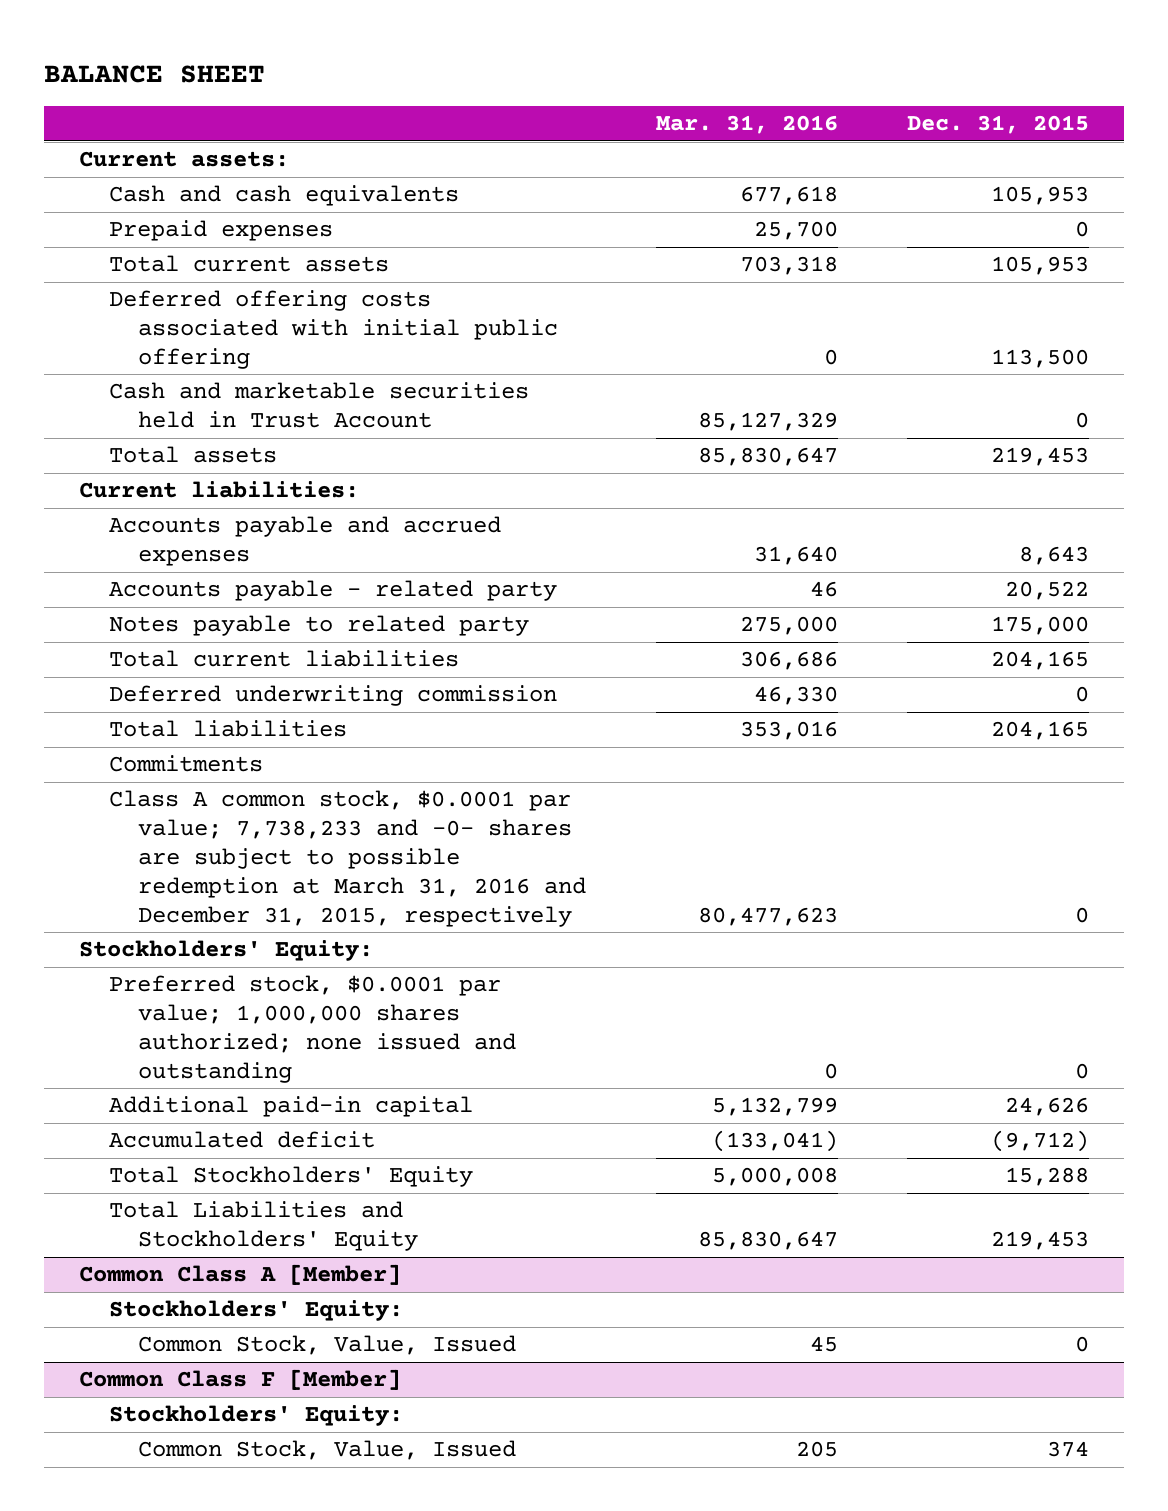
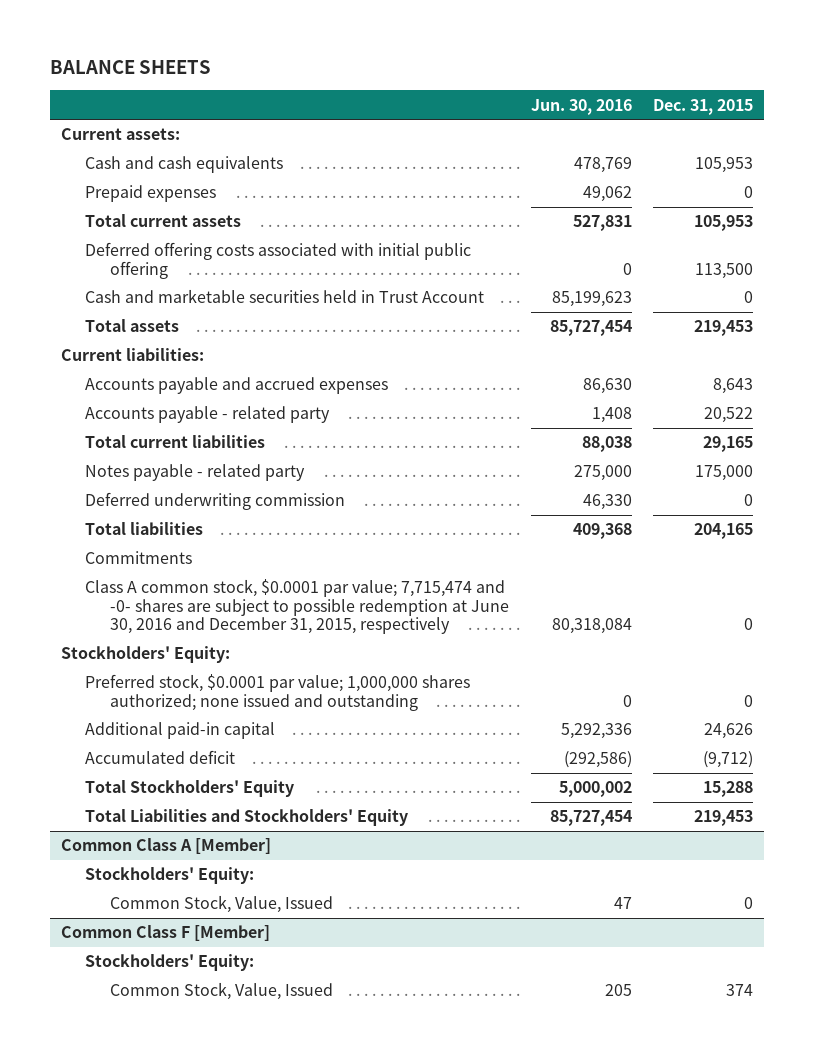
- BALANCE SHEET
+ BALANCE SHEETS
- | Mar. 31, 2016 | Dec. 31, 2015
+ | Jun. 30, 2016 | Dec. 31, 2015
- Notes payable to related party | 275,000 | 175,000
- Total current liabilities | 306,686 | 204,165
+ Total current liabilities | 88,038 | 29,165
+ Notes payable - related party | 275,000 | 175,000
- Class A common stock, $0.0001 par value; 7,738,233 and -0- shares are subject to possible redemption at March 31, 2016 and December 31, 2015, respectively | 80,477,623 | 0
+ Class A common stock, $0.0001 par value; 7,715,474 and -0- shares are subject to possible redemption at June 30, 2016 and December 31, 2015, respectively | 80,318,084 | 0

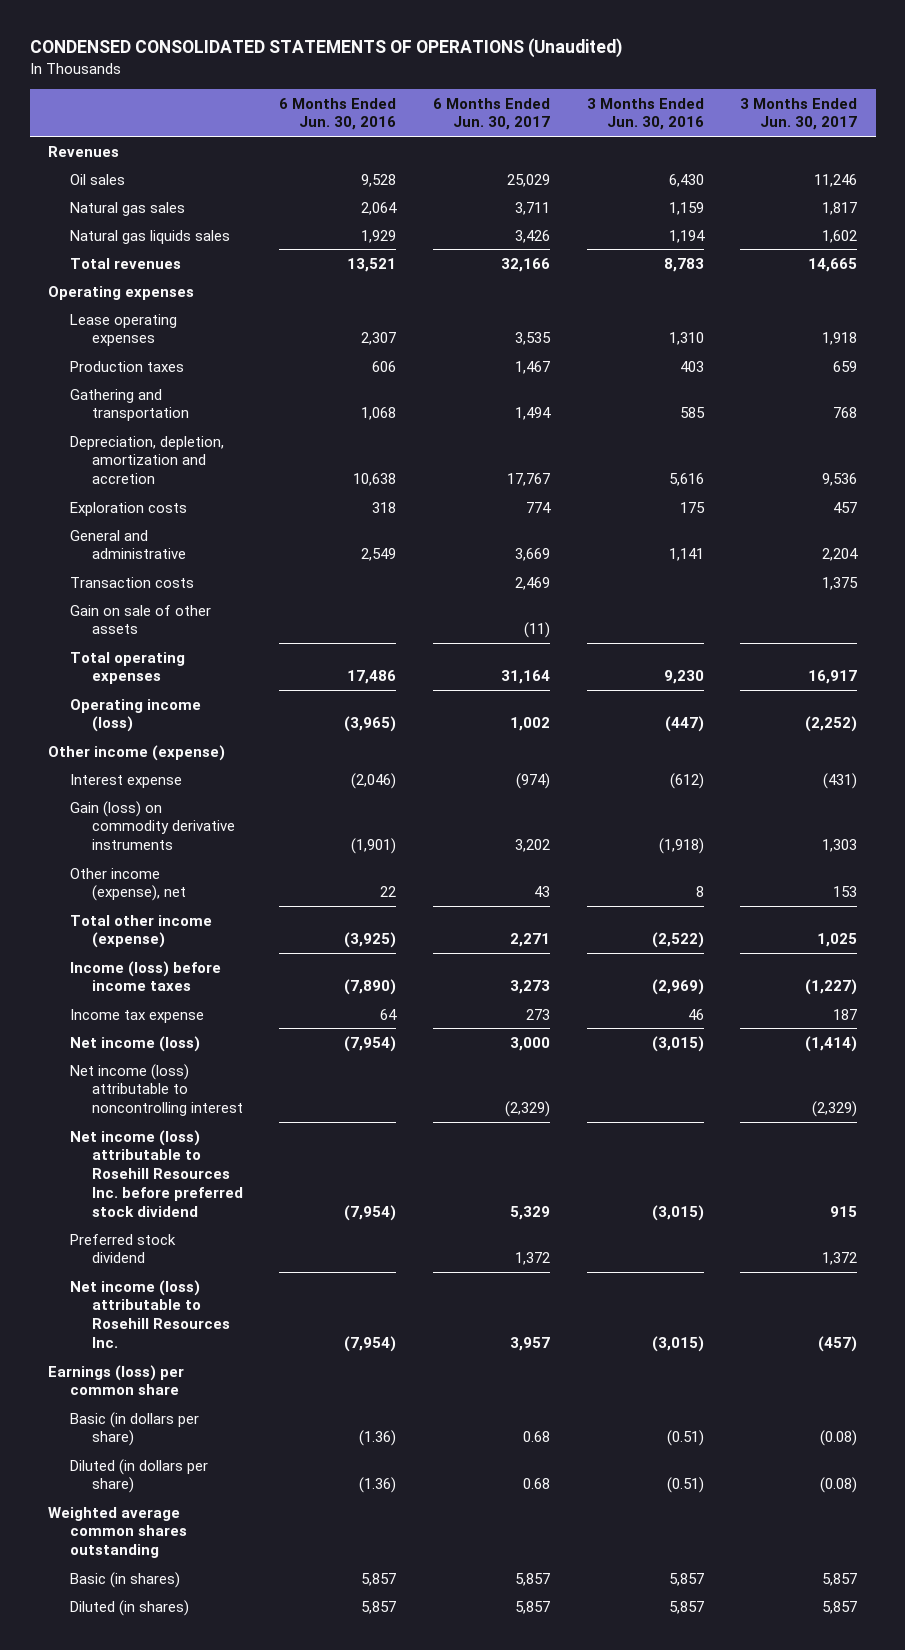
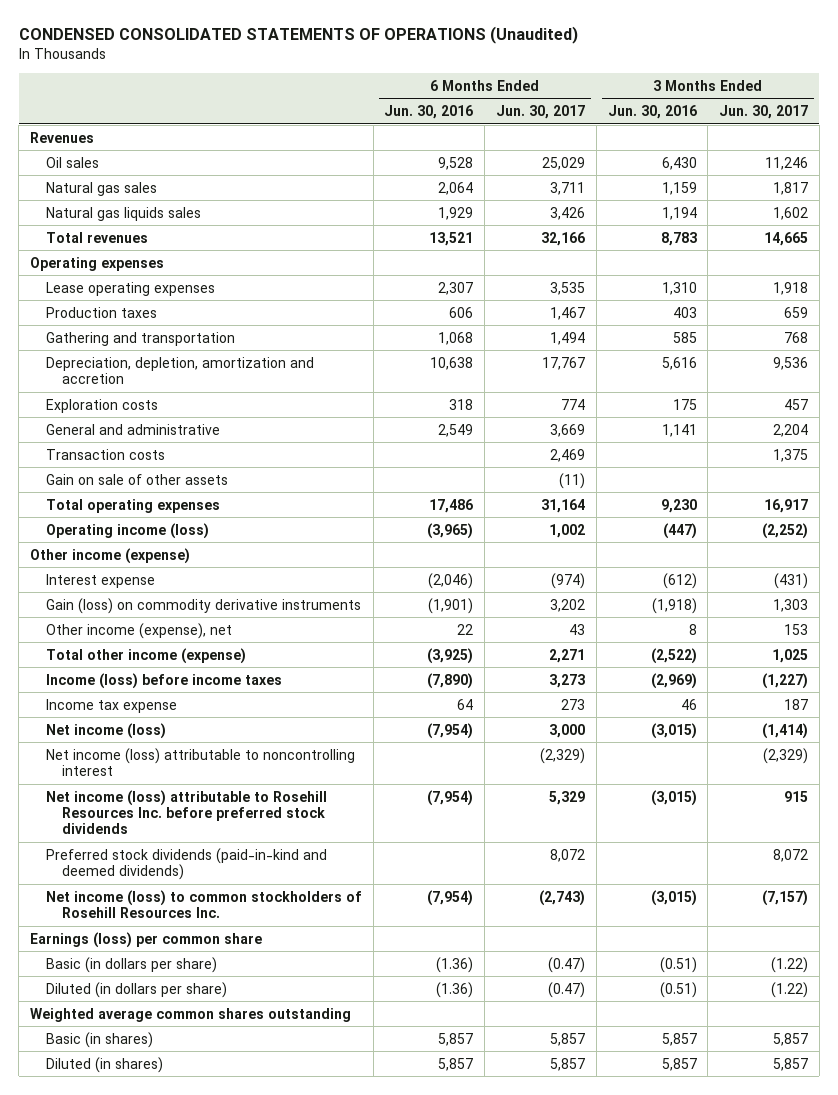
- Net income (loss) attributable to Rosehill Resources Inc. before preferred stock dividend | (7,954) | 5,329 | (3,015) | 915
- Preferred stock dividend | | 1,372 | | 1,372
- Net income (loss) attributable to Rosehill Resources Inc. | (7,954) | 3,957 | (3,015) | (457)
+ Net income (loss) attributable to Rosehill Resources Inc. before preferred stock dividends | (7,954) | 5,329 | (3,015) | 915
+ Preferred stock dividends (paid-in-kind and deemed dividends) | | 8,072 | | 8,072
+ Net income (loss) to common stockholders of Rosehill Resources Inc. | (7,954) | (2,743) | (3,015) | (7,157)
- Basic (in dollars per share) | (1.36) | 0.68 | (0.51) | (0.08)
- Diluted (in dollars per share) | (1.36) | 0.68 | (0.51) | (0.08)
+ Basic (in dollars per share) | (1.36) | (0.47) | (0.51) | (1.22)
+ Diluted (in dollars per share) | (1.36) | (0.47) | (0.51) | (1.22)

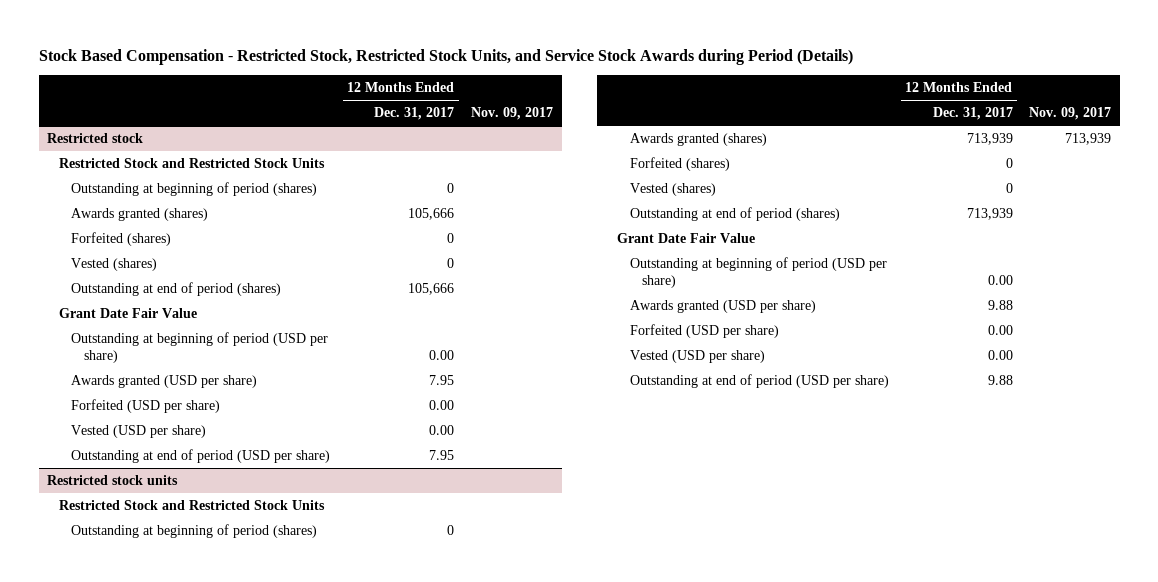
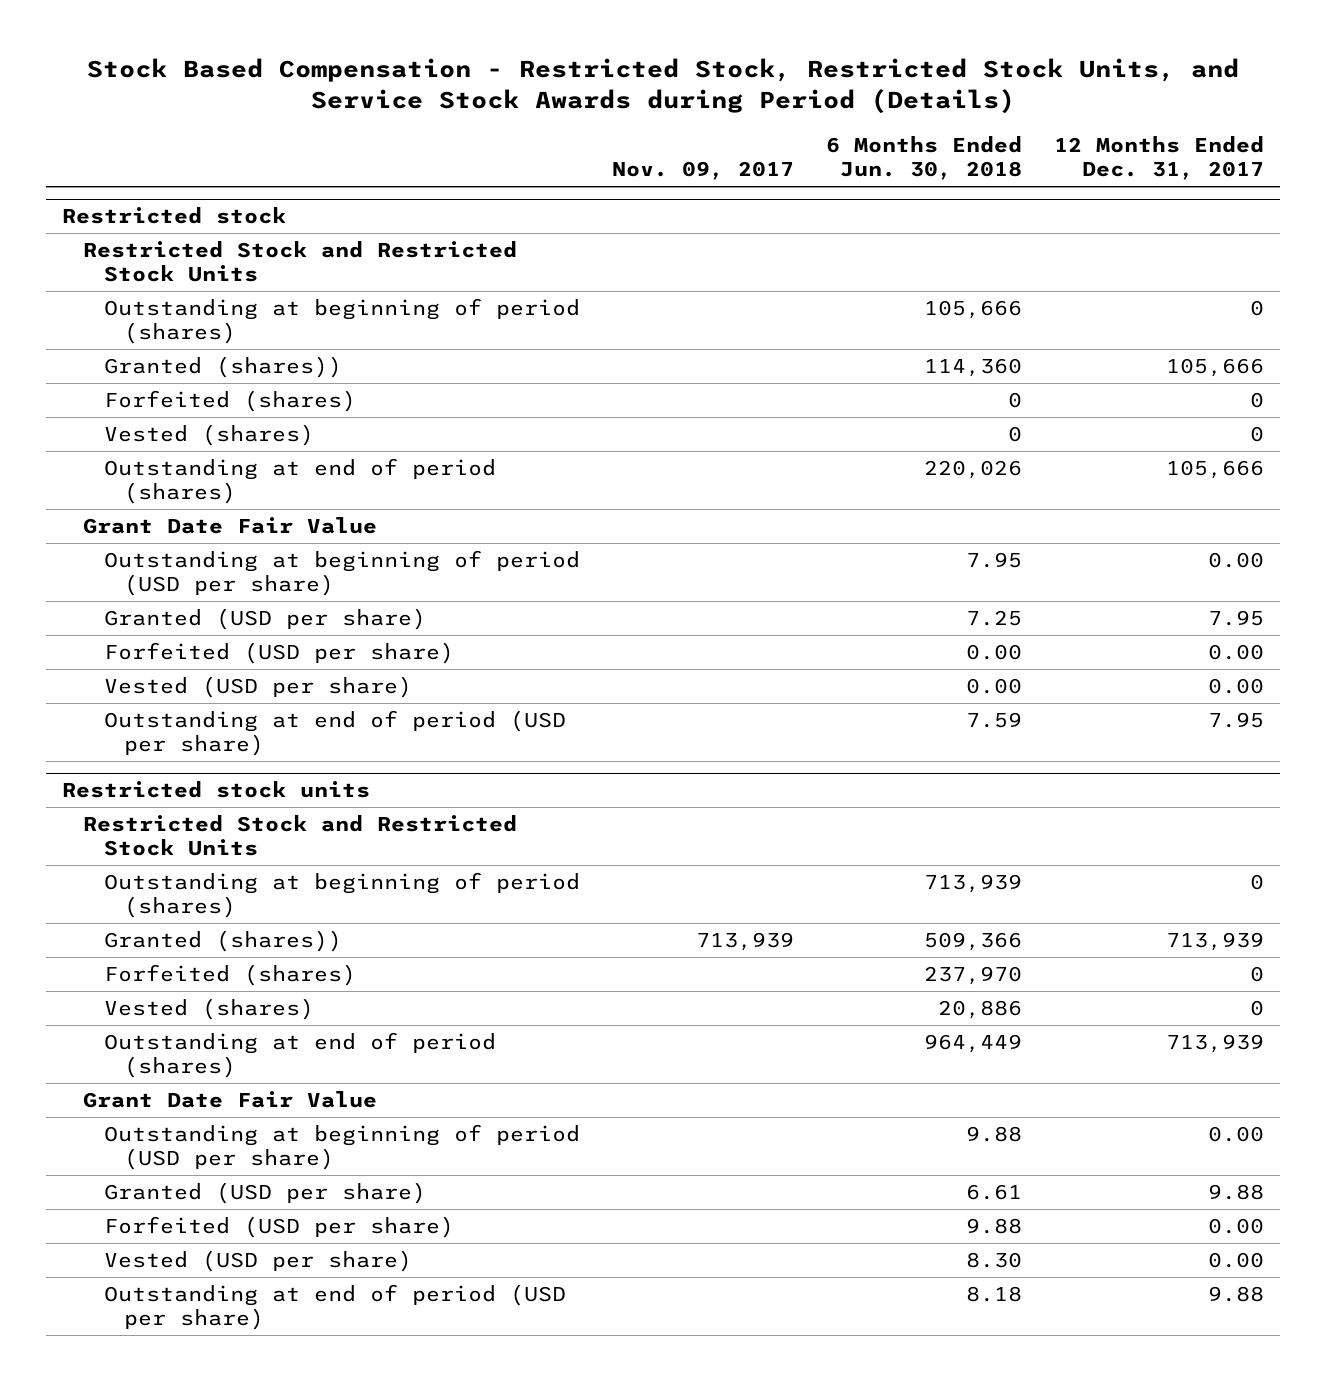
- | 12 Months Ended Dec. 31, 2017 | Nov. 09, 2017
+ | Nov. 09, 2017 | 6 Months Ended Jun. 30, 2018 | 12 Months Ended Dec. 31, 2017
@ Restricted stock
- Awards granted (shares) | 105,666 |
+ Granted (shares)) | | 114,360 | 105,666
- Awards granted (USD per share) | 7.95 |
+ Granted (USD per share) | | 7.25 | 7.95
@ Restricted stock units
- Awards granted (shares) | 713,939 | 713,939
+ Granted (shares)) | 713,939 | 509,366 | 713,939
- Awards granted (USD per share) | 9.88 |
+ Granted (USD per share) | | 6.61 | 9.88

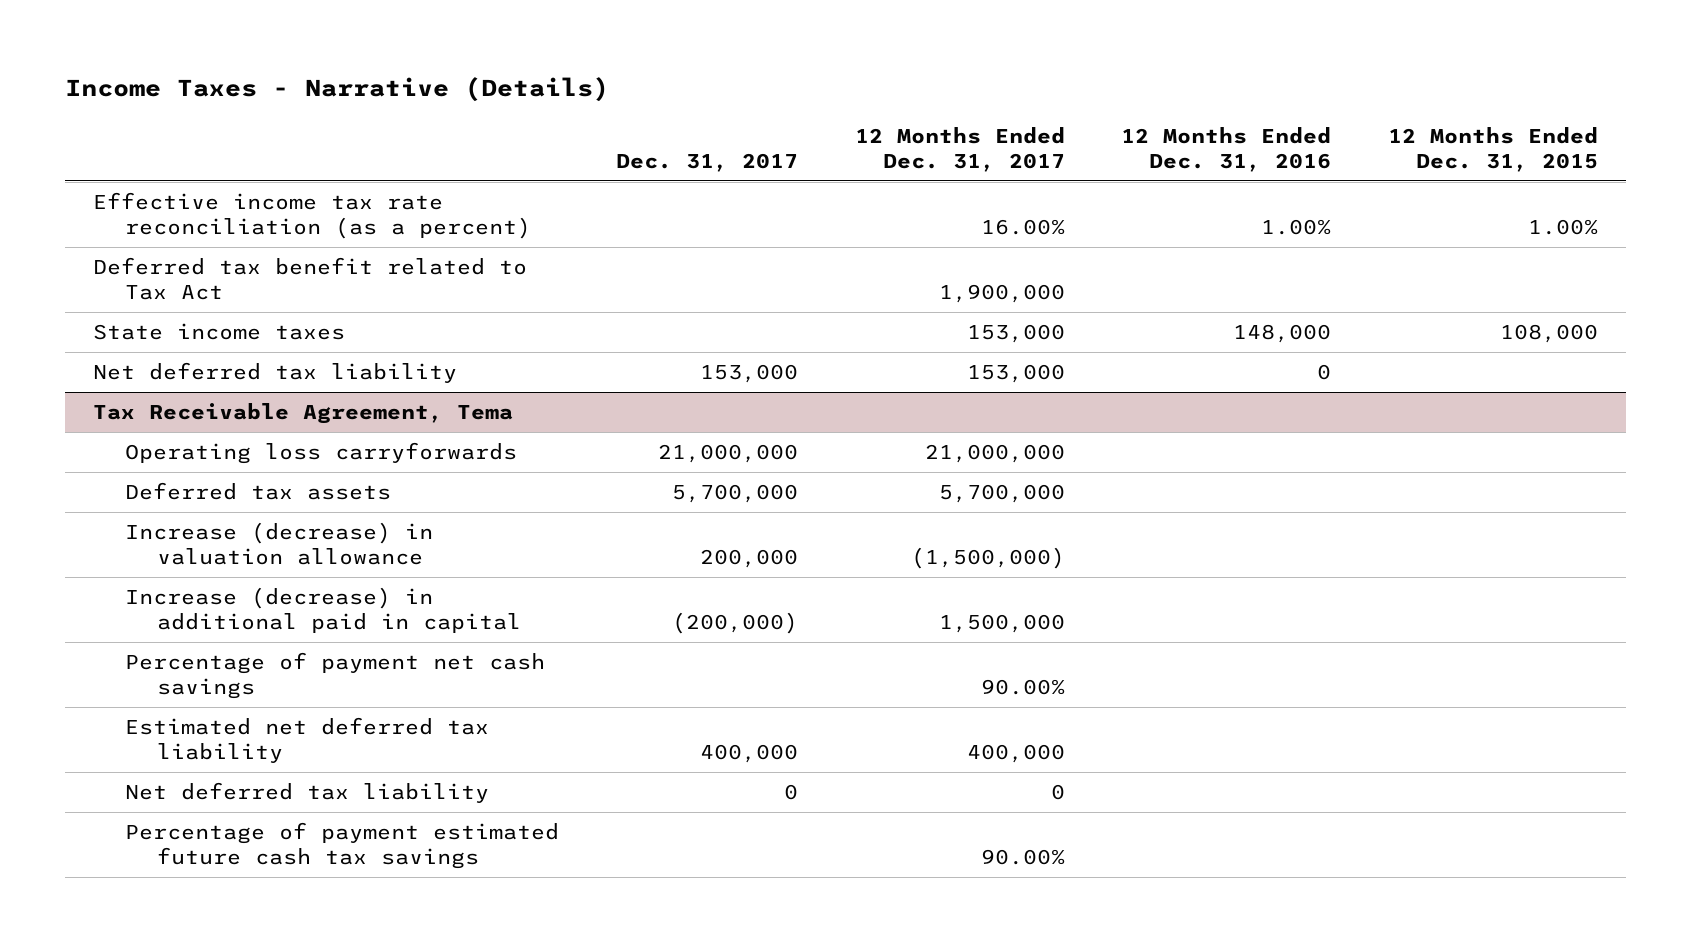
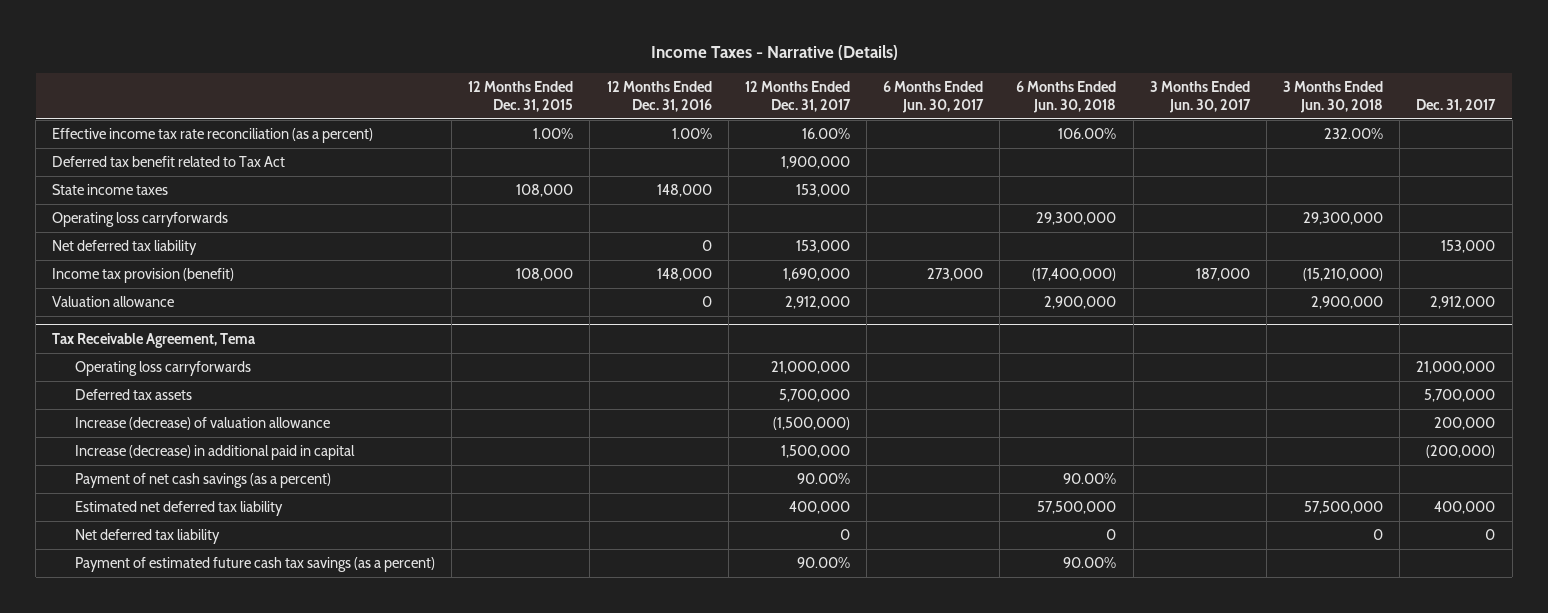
- | Dec. 31, 2017 | 12 Months Ended Dec. 31, 2017 | 12 Months Ended Dec. 31, 2016 | 12 Months Ended Dec. 31, 2015
+ | 12 Months Ended Dec. 31, 2015 | 12 Months Ended Dec. 31, 2016 | 12 Months Ended Dec. 31, 2017 | 6 Months Ended Jun. 30, 2017 | 6 Months Ended Jun. 30, 2018 | 3 Months Ended Jun. 30, 2017 | 3 Months Ended Jun. 30, 2018 | Dec. 31, 2017
+ Operating loss carryforwards | | | | | 29,300,000 | | 29,300,000 |
+ Income tax provision (benefit) | 108,000 | 148,000 | 1,690,000 | 273,000 | (17,400,000) | 187,000 | (15,210,000) |
+ Valuation allowance | | 0 | 2,912,000 | | 2,900,000 | | 2,900,000 | 2,912,000
@ Tax Receivable Agreement, Tema
- Increase (decrease) in valuation allowance | 200,000 | (1,500,000) | |
+ Increase (decrease) of valuation allowance | | | (1,500,000) | | | | | 200,000
- Percentage of payment net cash savings | | 90.00% | |
+ Payment of net cash savings (as a percent) | | | 90.00% | | 90.00% | | |
- Percentage of payment estimated future cash tax savings | | 90.00% | |
+ Payment of estimated future cash tax savings (as a percent) | | | 90.00% | | 90.00% | | |

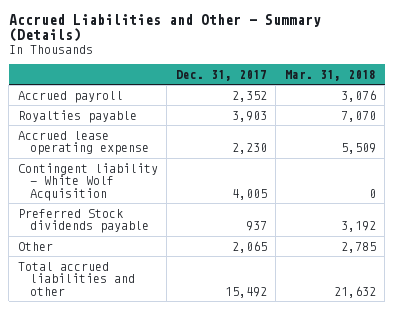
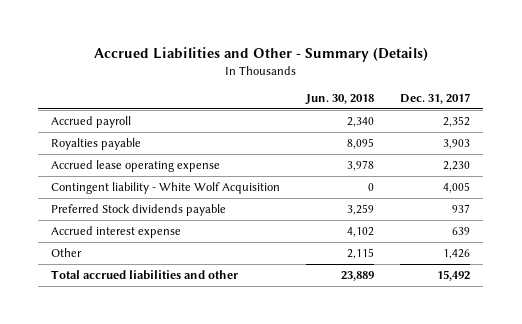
- | Dec. 31, 2017 | Mar. 31, 2018
+ | Jun. 30, 2018 | Dec. 31, 2017
- Other | 2,065 | 2,785
+ Accrued interest expense | 4,102 | 639
+ Other | 2,115 | 1,426

